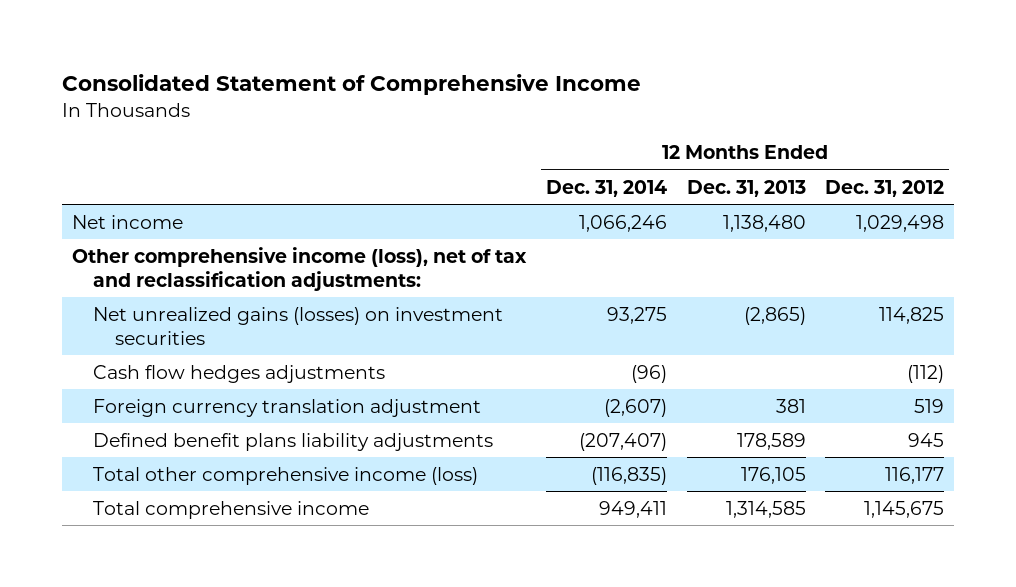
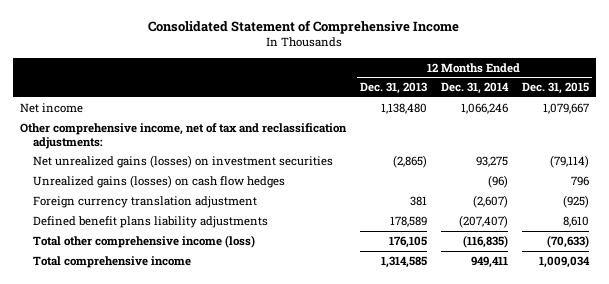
- | 12 Months Ended Dec. 31, 2014 | 12 Months Ended Dec. 31, 2013 | 12 Months Ended Dec. 31, 2012
+ | 12 Months Ended Dec. 31, 2013 | 12 Months Ended Dec. 31, 2014 | 12 Months Ended Dec. 31, 2015
- Other comprehensive income (loss), net of tax and reclassification adjustments:
+ Other comprehensive income, net of tax and reclassification adjustments:
- Cash flow hedges adjustments | (96) | | (112)
+ Unrealized gains (losses) on cash flow hedges | | (96) | 796

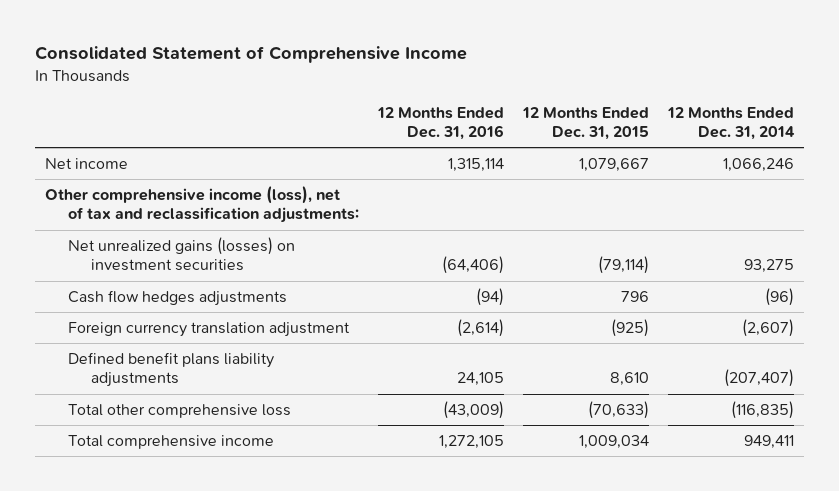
- | 12 Months Ended Dec. 31, 2013 | 12 Months Ended Dec. 31, 2014 | 12 Months Ended Dec. 31, 2015
+ | 12 Months Ended Dec. 31, 2016 | 12 Months Ended Dec. 31, 2015 | 12 Months Ended Dec. 31, 2014
- Other comprehensive income, net of tax and reclassification adjustments:
+ Other comprehensive income (loss), net of tax and reclassification adjustments:
- Unrealized gains (losses) on cash flow hedges | | (96) | 796
+ Cash flow hedges adjustments | (94) | 796 | (96)
- Total other comprehensive income (loss) | 176,105 | (116,835) | (70,633)
+ Total other comprehensive loss | (43,009) | (70,633) | (116,835)

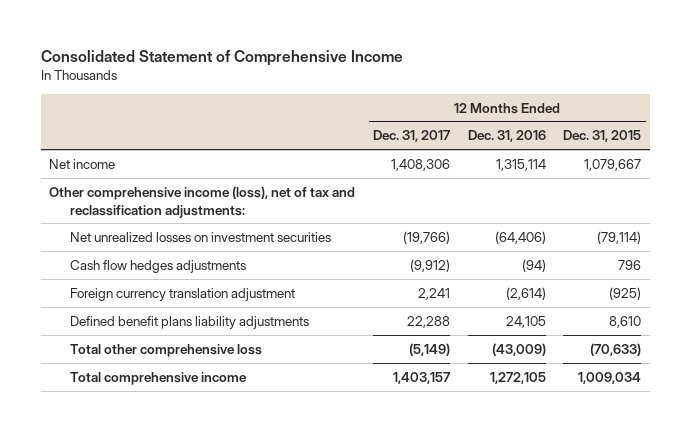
- | 12 Months Ended Dec. 31, 2016 | 12 Months Ended Dec. 31, 2015 | 12 Months Ended Dec. 31, 2014
+ | 12 Months Ended Dec. 31, 2017 | 12 Months Ended Dec. 31, 2016 | 12 Months Ended Dec. 31, 2015
- Net unrealized gains (losses) on investment securities | (64,406) | (79,114) | 93,275
+ Net unrealized losses on investment securities | (19,766) | (64,406) | (79,114)

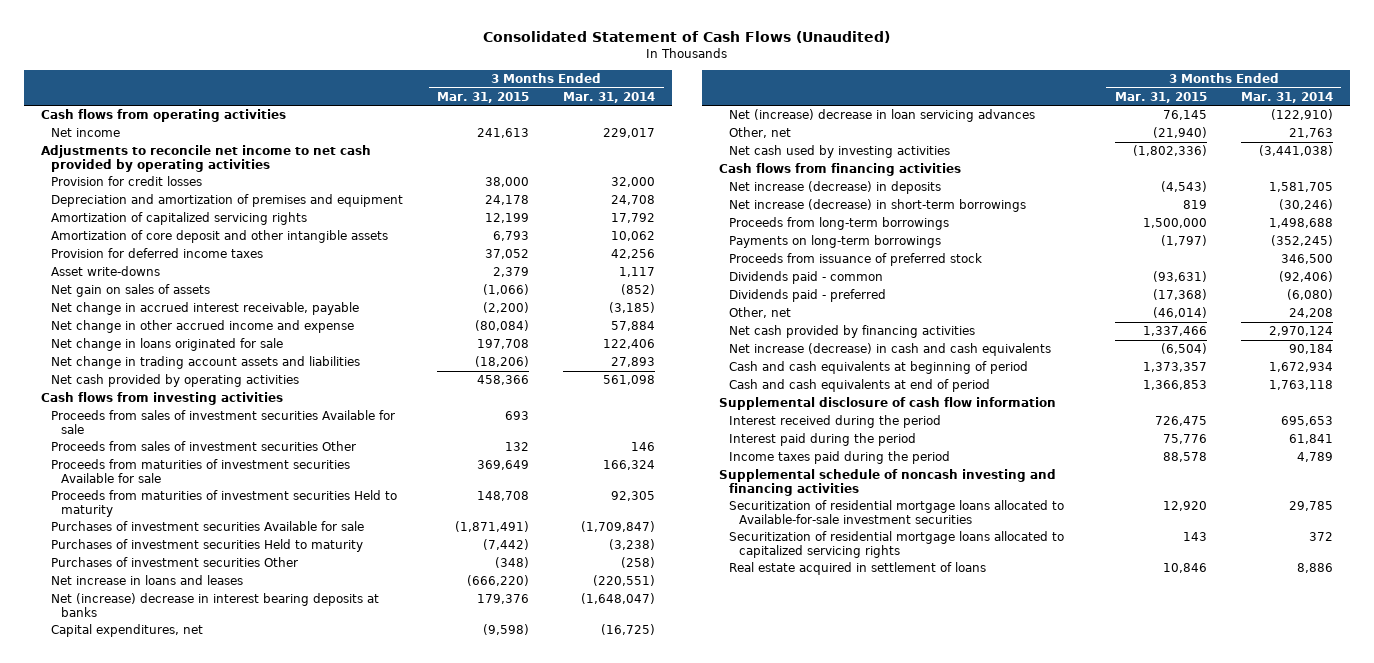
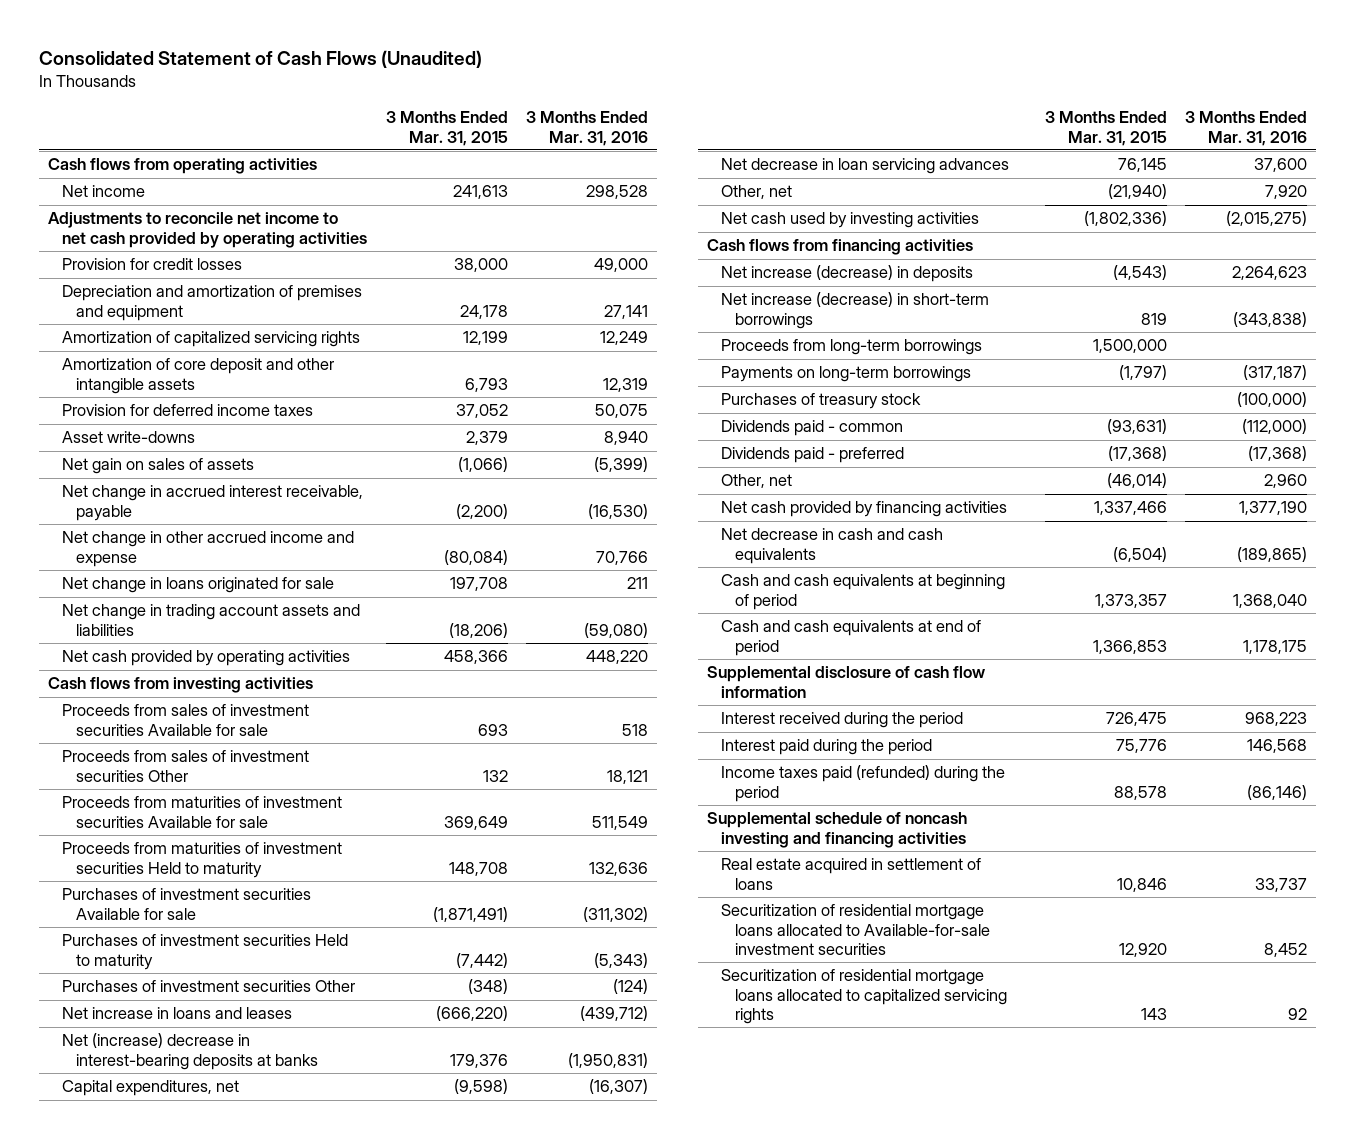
- | 3 Months Ended Mar. 31, 2015 | 3 Months Ended Mar. 31, 2014
+ | 3 Months Ended Mar. 31, 2015 | 3 Months Ended Mar. 31, 2016
- Net (increase) decrease in interest bearing deposits at banks | 179,376 | (1,648,047)
+ Net (increase) decrease in interest-bearing deposits at banks | 179,376 | (1,950,831)
- Net (increase) decrease in loan servicing advances | 76,145 | (122,910)
+ Net decrease in loan servicing advances | 76,145 | 37,600
- Proceeds from issuance of preferred stock | | 346,500
+ Purchases of treasury stock | | (100,000)
- Net increase (decrease) in cash and cash equivalents | (6,504) | 90,184
+ Net decrease in cash and cash equivalents | (6,504) | (189,865)
- Income taxes paid during the period | 88,578 | 4,789
+ Income taxes paid (refunded) during the period | 88,578 | (86,146)
moved up: Real estate acquired in settlement of loans | 10,846 | 33,737

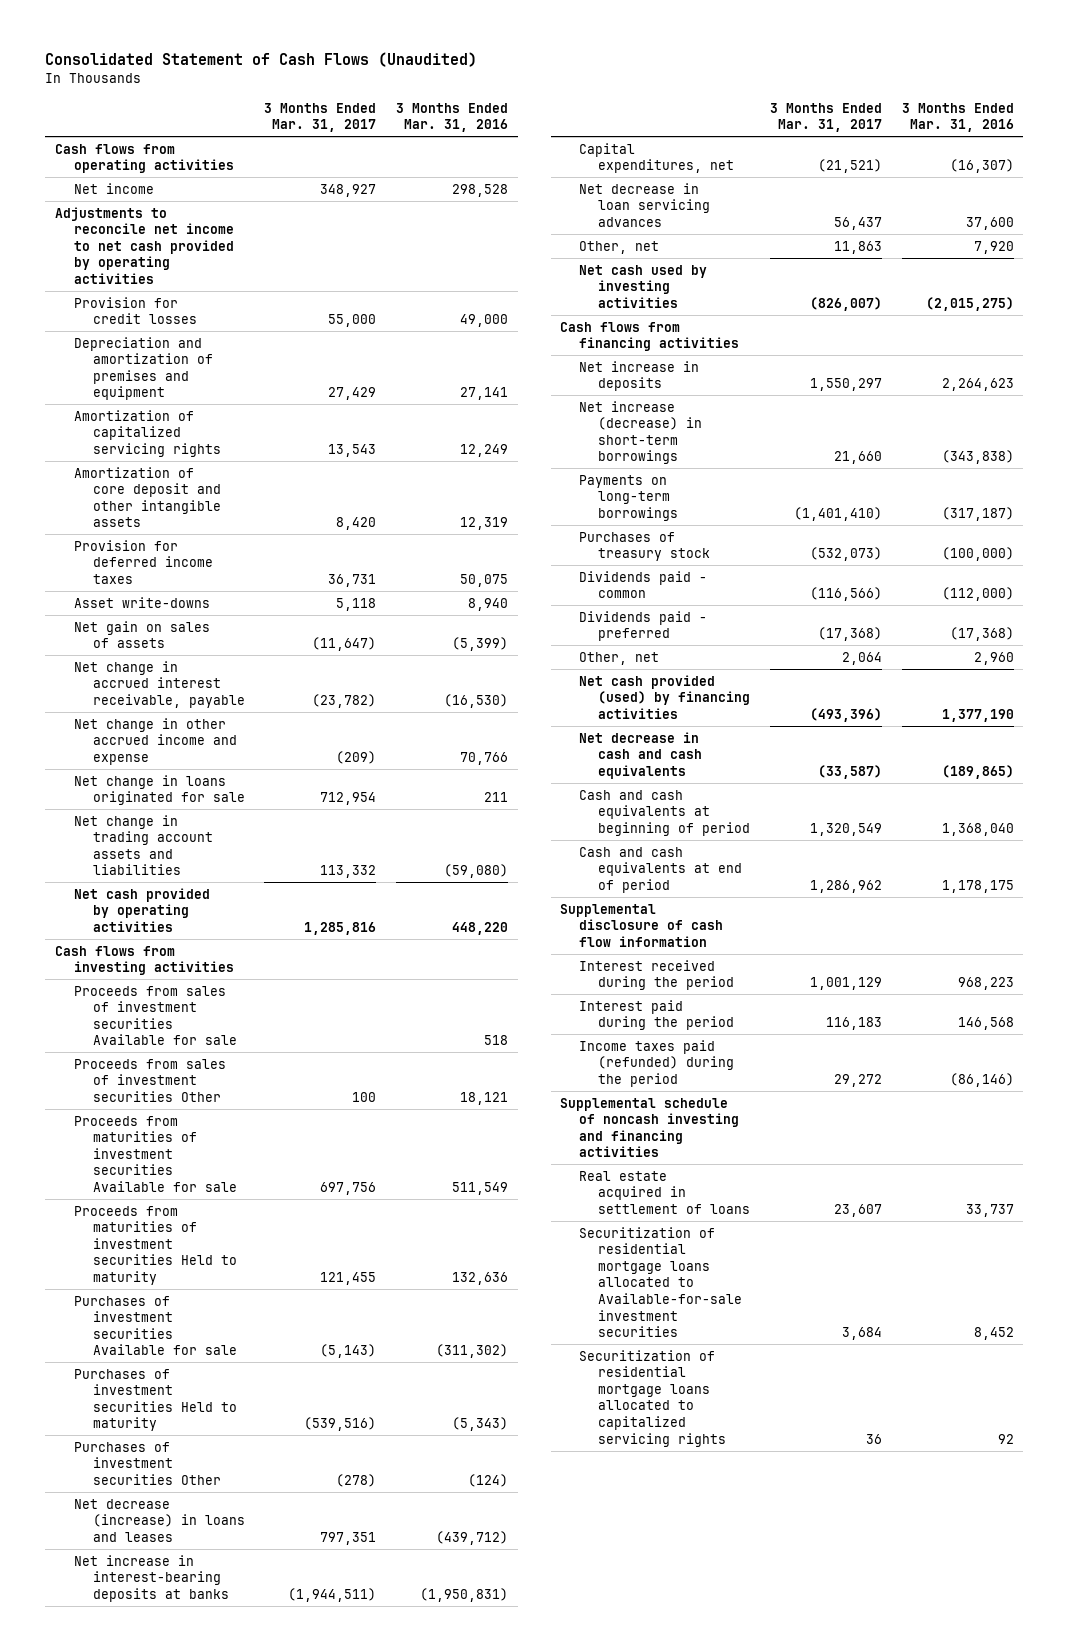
- | 3 Months Ended Mar. 31, 2015 | 3 Months Ended Mar. 31, 2016
+ | 3 Months Ended Mar. 31, 2017 | 3 Months Ended Mar. 31, 2016
- Net increase in loans and leases | (666,220) | (439,712)
- Net (increase) decrease in interest-bearing deposits at banks | 179,376 | (1,950,831)
+ Net decrease (increase) in loans and leases | 797,351 | (439,712)
+ Net increase in interest-bearing deposits at banks | (1,944,511) | (1,950,831)
- Net increase (decrease) in deposits | (4,543) | 2,264,623
+ Net increase in deposits | 1,550,297 | 2,264,623
- Proceeds from long-term borrowings | 1,500,000 |
- Net cash provided by financing activities | 1,337,466 | 1,377,190
+ Net cash provided (used) by financing activities | (493,396) | 1,377,190

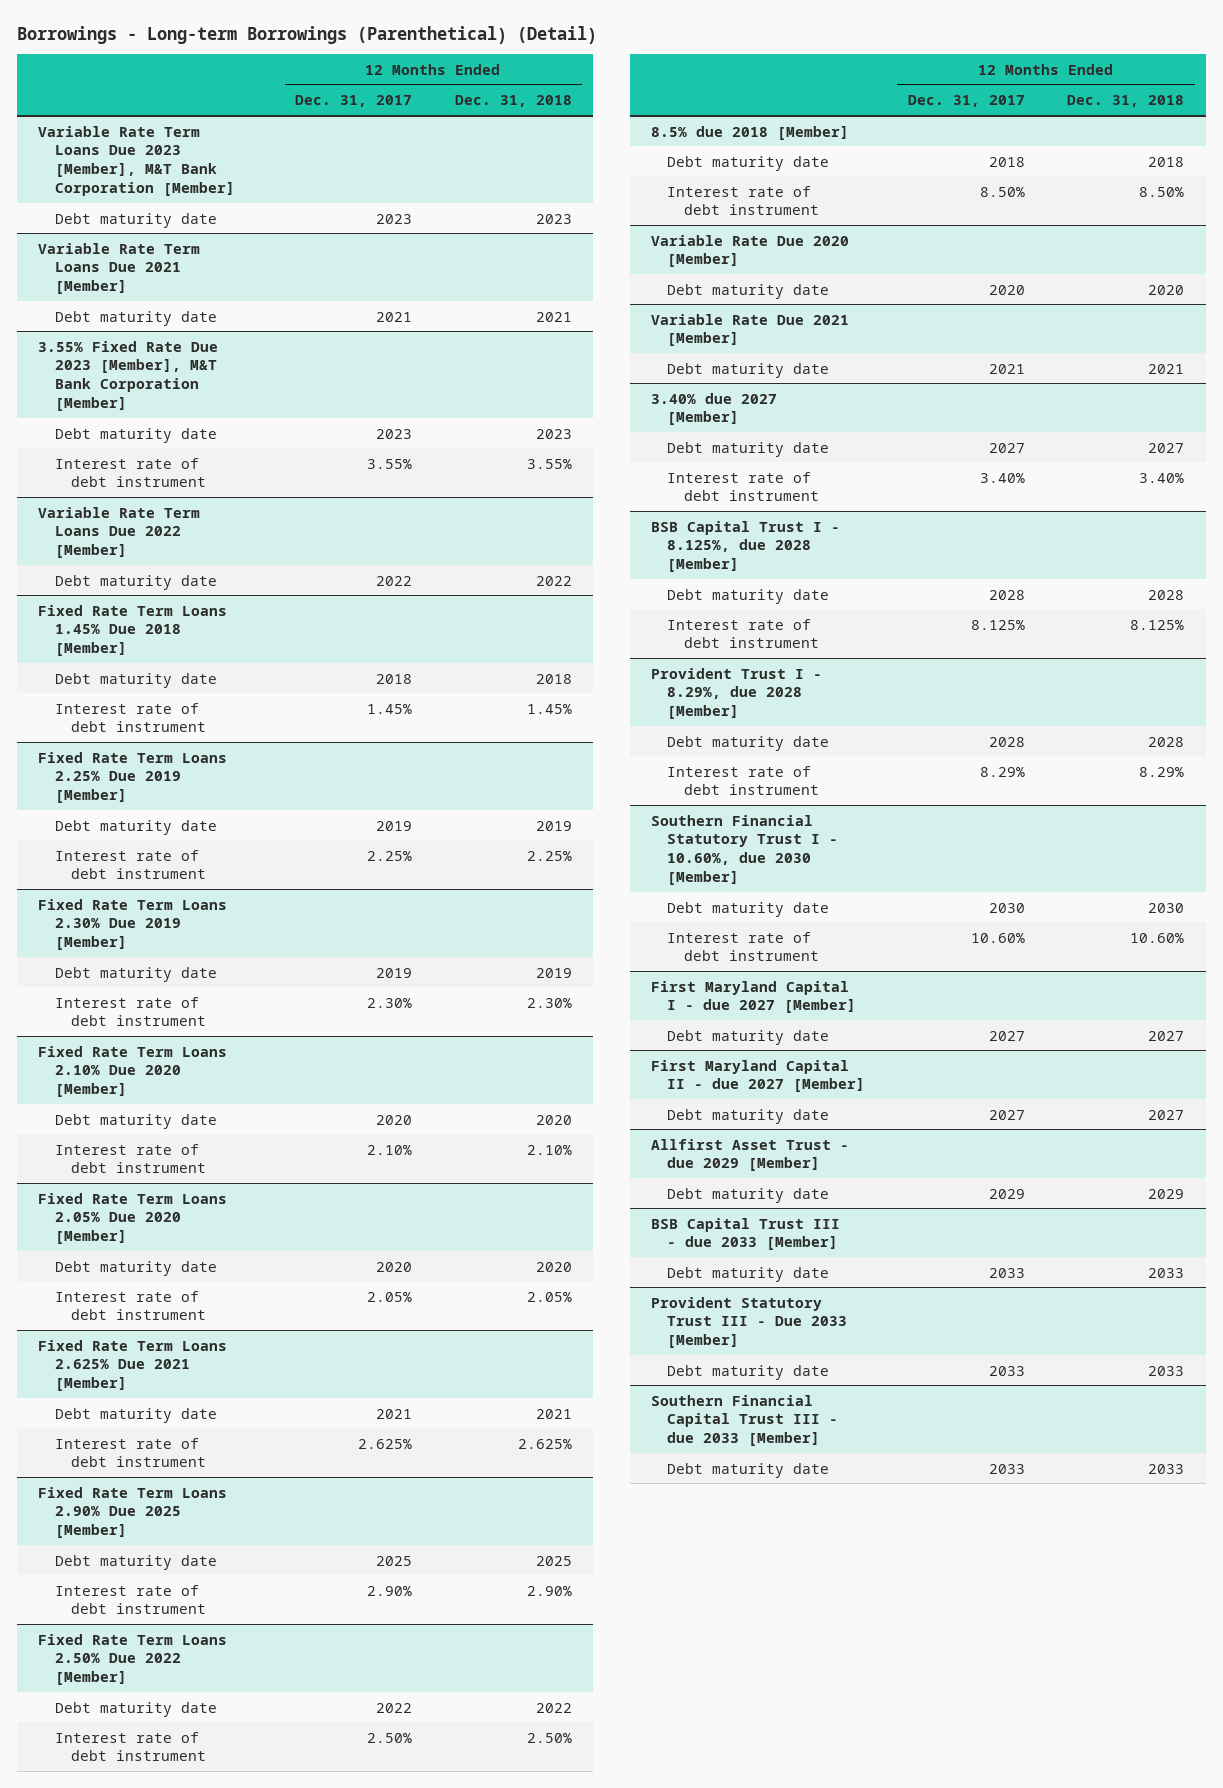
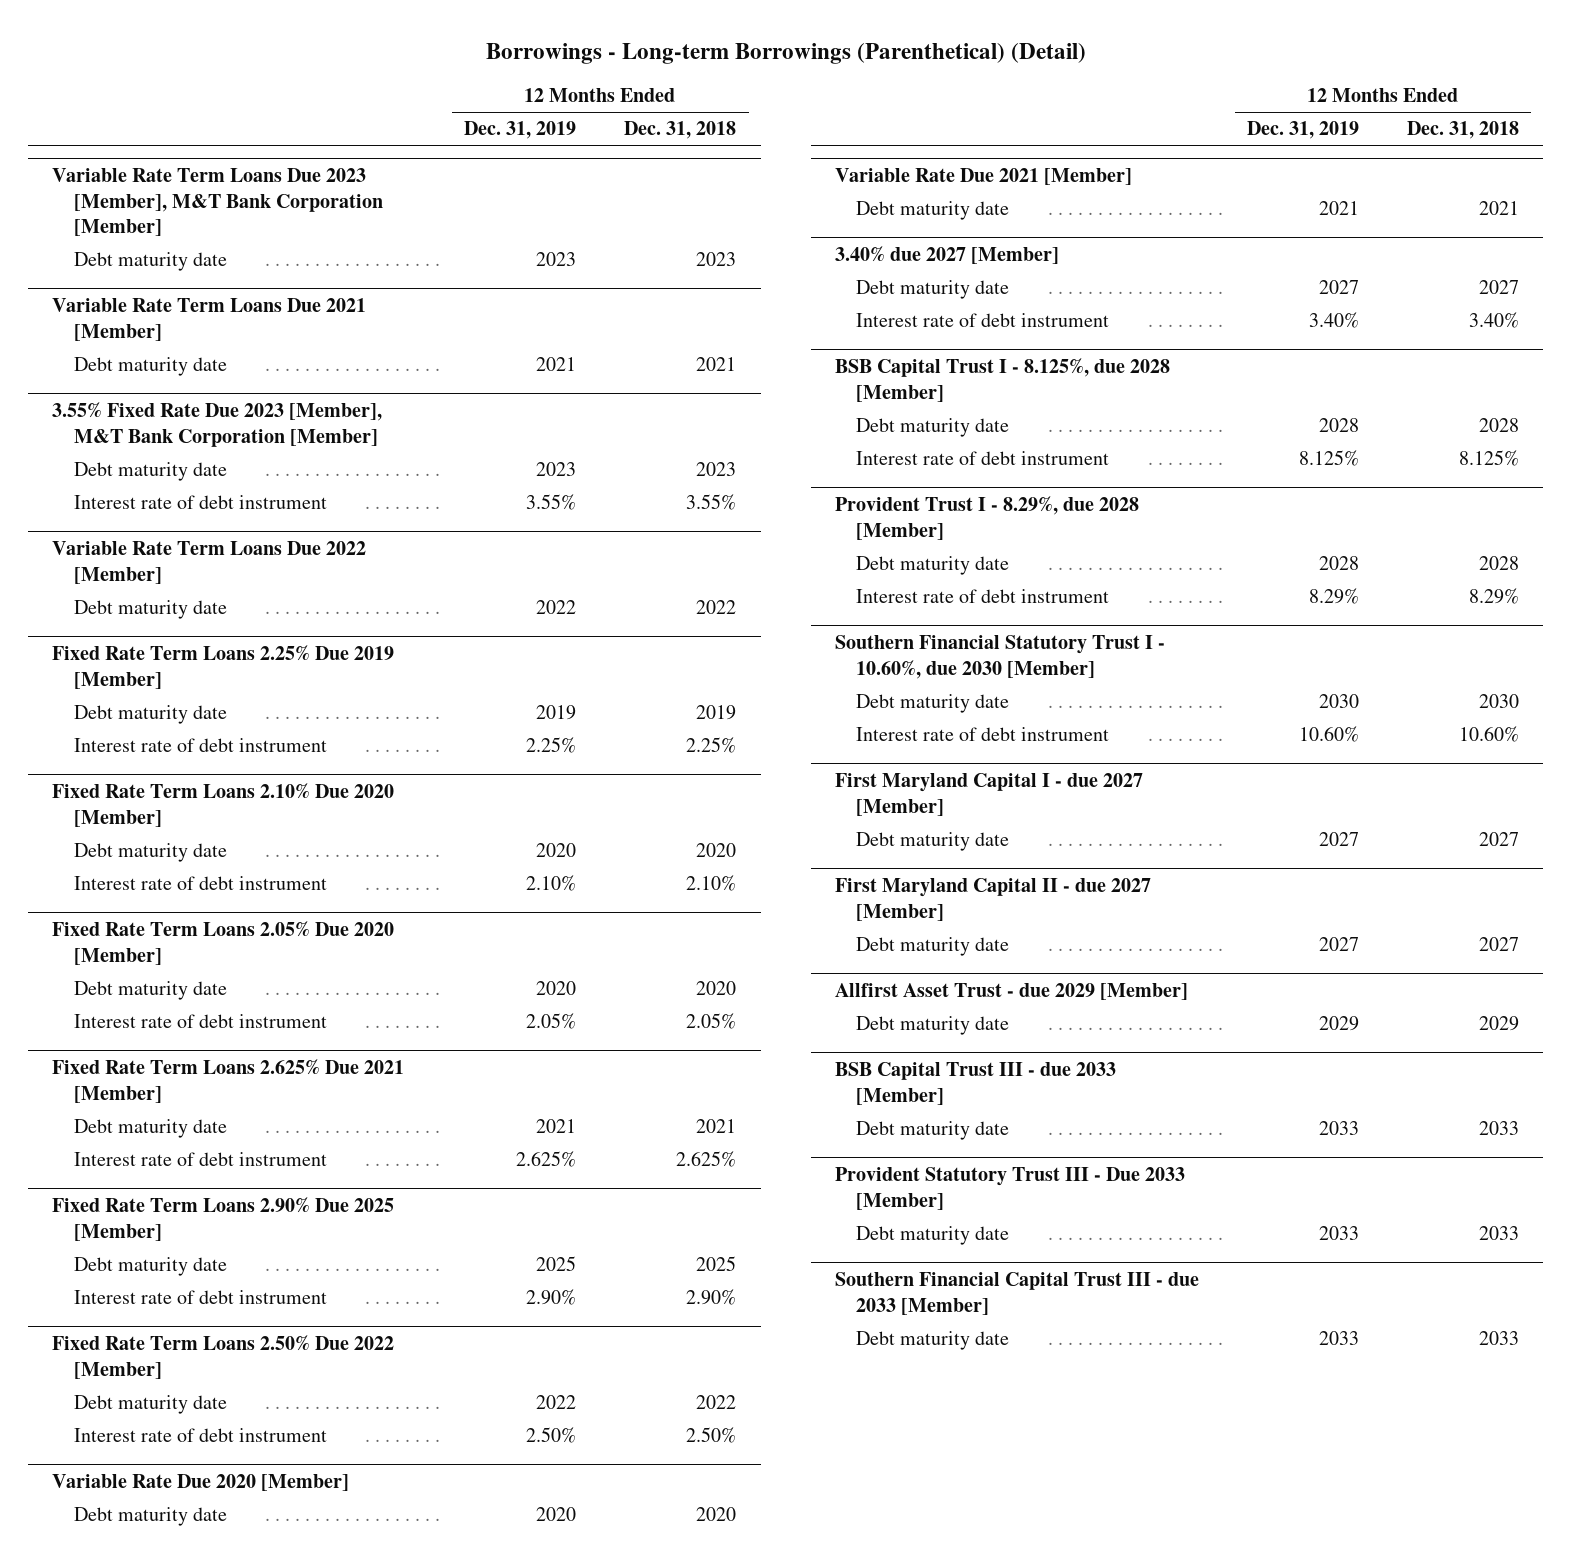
- | 12 Months Ended Dec. 31, 2017 | 12 Months Ended Dec. 31, 2018
+ | 12 Months Ended Dec. 31, 2019 | 12 Months Ended Dec. 31, 2018
- Fixed Rate Term Loans 1.45% Due 2018 [Member]
- Debt maturity date | 2018 | 2018
- Interest rate of debt instrument | 1.45% | 1.45%
- Fixed Rate Term Loans 2.30% Due 2019 [Member]
- Debt maturity date | 2019 | 2019
- Interest rate of debt instrument | 2.30% | 2.30%
- 8.5% due 2018 [Member]
- Debt maturity date | 2018 | 2018
- Interest rate of debt instrument | 8.50% | 8.50%

